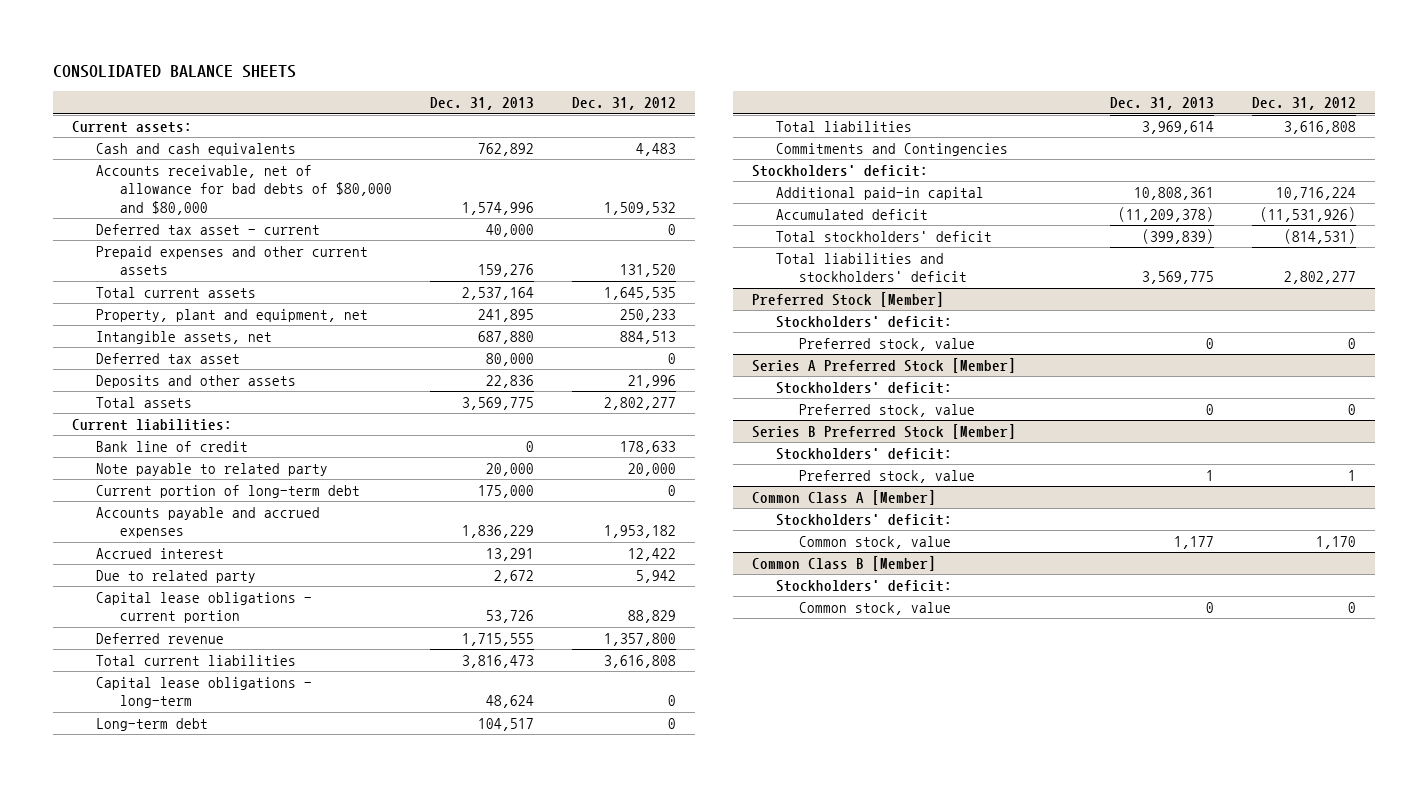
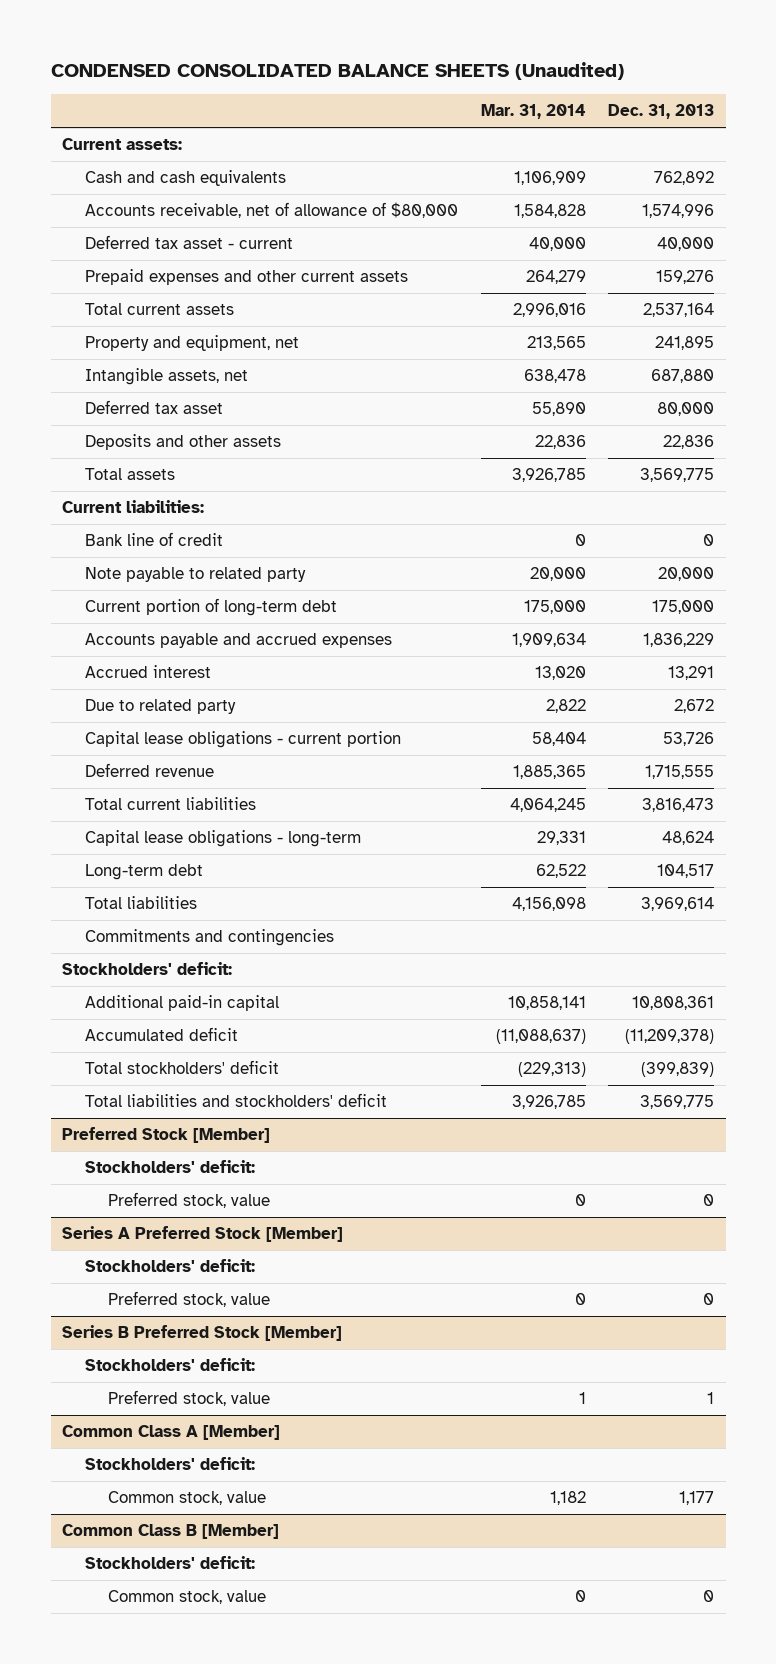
- CONSOLIDATED BALANCE SHEETS
+ CONDENSED CONSOLIDATED BALANCE SHEETS (Unaudited)
- | Dec. 31, 2013 | Dec. 31, 2012
+ | Mar. 31, 2014 | Dec. 31, 2013
- Accounts receivable, net of allowance for bad debts of $80,000 and $80,000 | 1,574,996 | 1,509,532
+ Accounts receivable, net of allowance of $80,000 | 1,584,828 | 1,574,996
- Property, plant and equipment, net | 241,895 | 250,233
+ Property and equipment, net | 213,565 | 241,895
- Commitments and Contingencies
+ Commitments and contingencies

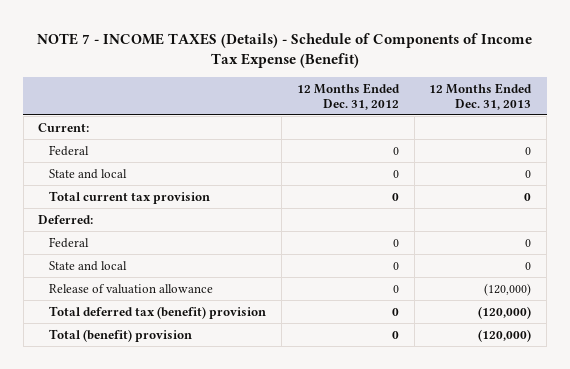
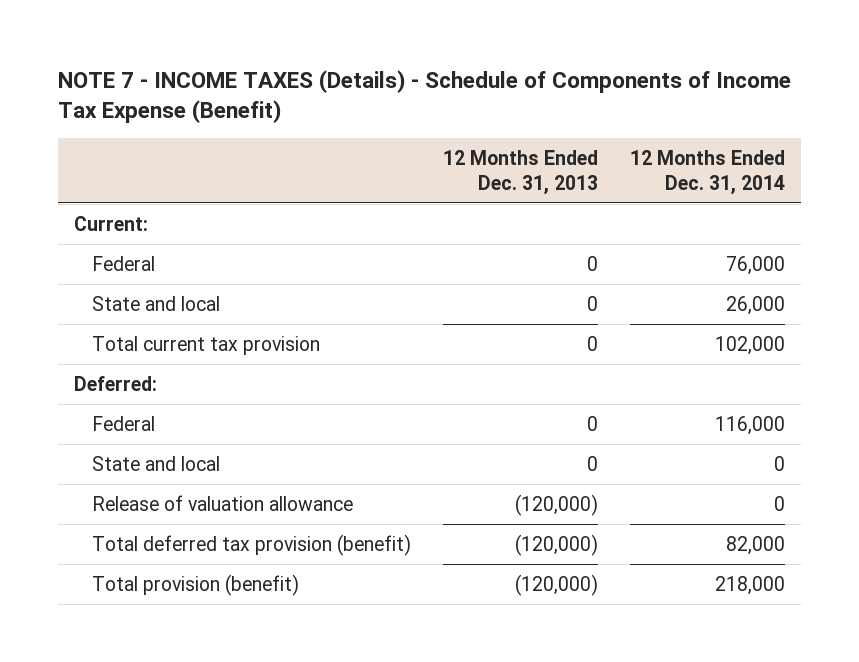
- | 12 Months Ended Dec. 31, 2012 | 12 Months Ended Dec. 31, 2013
+ | 12 Months Ended Dec. 31, 2013 | 12 Months Ended Dec. 31, 2014
- Total deferred tax (benefit) provision | 0 | (120,000)
- Total (benefit) provision | 0 | (120,000)
+ Total deferred tax provision (benefit) | (120,000) | 82,000
+ Total provision (benefit) | (120,000) | 218,000

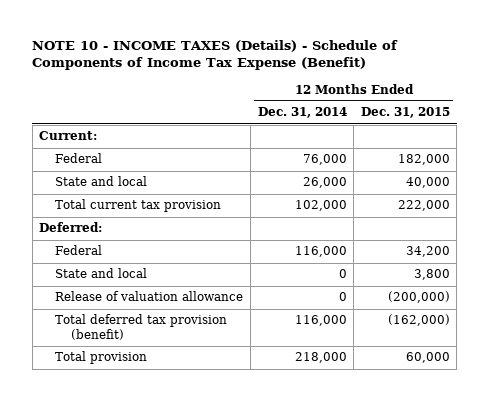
- NOTE 7 - INCOME TAXES (Details) - Schedule of Components of Income Tax Expense (Benefit)
+ NOTE 10 - INCOME TAXES (Details) - Schedule of Components of Income Tax Expense (Benefit)
- | 12 Months Ended Dec. 31, 2013 | 12 Months Ended Dec. 31, 2014
+ | 12 Months Ended Dec. 31, 2014 | 12 Months Ended Dec. 31, 2015
- Total deferred tax provision (benefit) | (120,000) | 82,000
- Total provision (benefit) | (120,000) | 218,000
+ Total deferred tax provision (benefit) | 116,000 | (162,000)
+ Total provision | 218,000 | 60,000

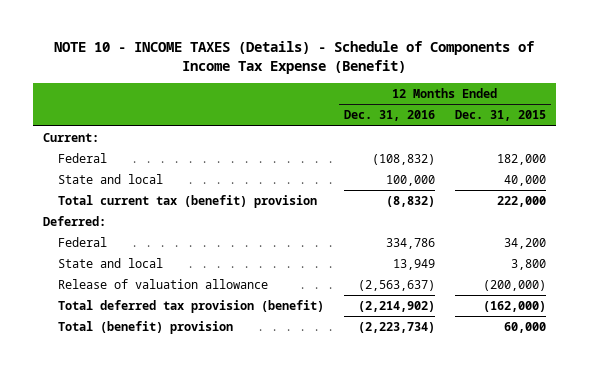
- | 12 Months Ended Dec. 31, 2014 | 12 Months Ended Dec. 31, 2015
+ | 12 Months Ended Dec. 31, 2016 | 12 Months Ended Dec. 31, 2015
- Total current tax provision | 102,000 | 222,000
+ Total current tax (benefit) provision | (8,832) | 222,000
- Total provision | 218,000 | 60,000
+ Total (benefit) provision | (2,223,734) | 60,000

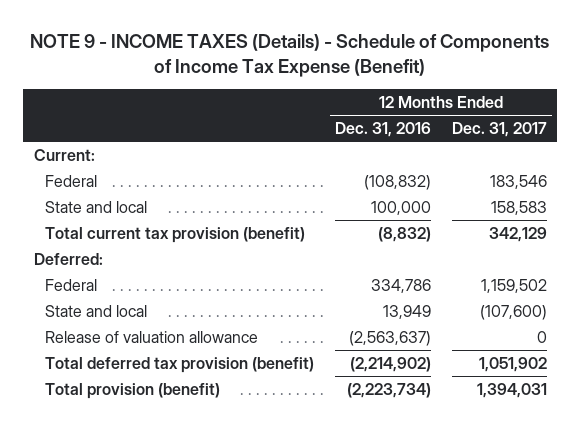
- NOTE 10 - INCOME TAXES (Details) - Schedule of Components of Income Tax Expense (Benefit)
+ NOTE 9 - INCOME TAXES (Details) - Schedule of Components of Income Tax Expense (Benefit)
- | 12 Months Ended Dec. 31, 2016 | 12 Months Ended Dec. 31, 2015
+ | 12 Months Ended Dec. 31, 2016 | 12 Months Ended Dec. 31, 2017
- Total current tax (benefit) provision | (8,832) | 222,000
+ Total current tax provision (benefit) | (8,832) | 342,129
- Total (benefit) provision | (2,223,734) | 60,000
+ Total provision (benefit) | (2,223,734) | 1,394,031

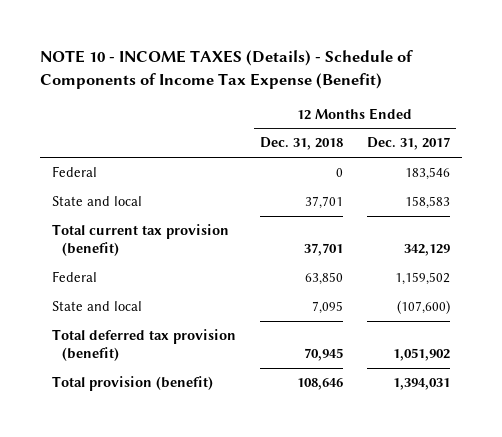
- NOTE 9 - INCOME TAXES (Details) - Schedule of Components of Income Tax Expense (Benefit)
+ NOTE 10 - INCOME TAXES (Details) - Schedule of Components of Income Tax Expense (Benefit)
- | 12 Months Ended Dec. 31, 2016 | 12 Months Ended Dec. 31, 2017
+ | 12 Months Ended Dec. 31, 2018 | 12 Months Ended Dec. 31, 2017
- Current:
- Deferred:
- Release of valuation allowance | (2,563,637) | 0

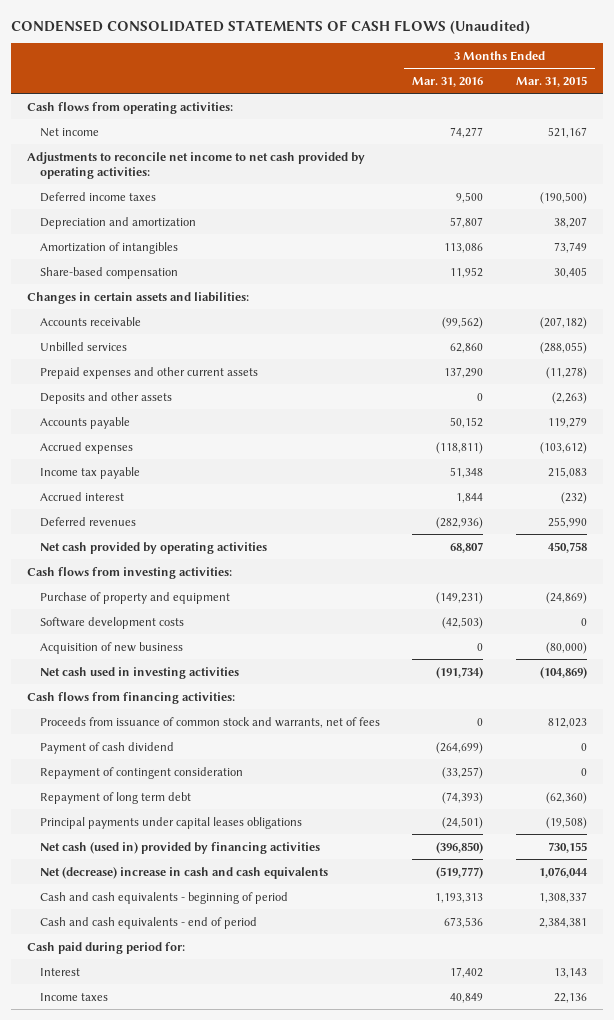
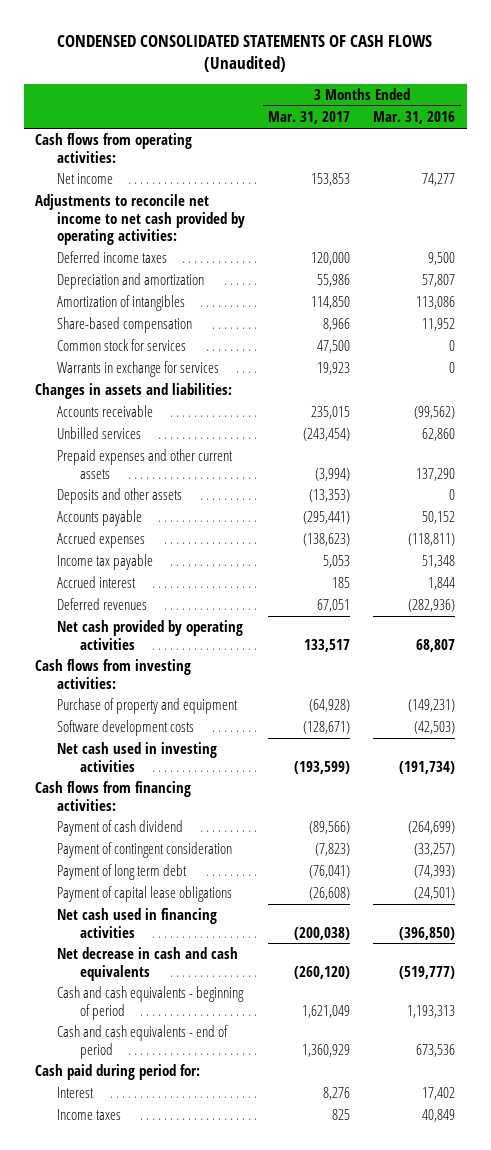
- | 3 Months Ended Mar. 31, 2016 | 3 Months Ended Mar. 31, 2015
+ | 3 Months Ended Mar. 31, 2017 | 3 Months Ended Mar. 31, 2016
- Changes in certain assets and liabilities:
+ Common stock for services | 47,500 | 0
+ Warrants in exchange for services | 19,923 | 0
+ Changes in assets and liabilities:
- Acquisition of new business | 0 | (80,000)
- Proceeds from issuance of common stock and warrants, net of fees | 0 | 812,023
- Repayment of contingent consideration | (33,257) | 0
- Repayment of long term debt | (74,393) | (62,360)
- Principal payments under capital leases obligations | (24,501) | (19,508)
- Net cash (used in) provided by financing activities | (396,850) | 730,155
- Net (decrease) increase in cash and cash equivalents | (519,777) | 1,076,044
+ Payment of contingent consideration | (7,823) | (33,257)
+ Payment of long term debt | (76,041) | (74,393)
+ Payment of capital lease obligations | (26,608) | (24,501)
+ Net cash used in financing activities | (200,038) | (396,850)
+ Net decrease in cash and cash equivalents | (260,120) | (519,777)

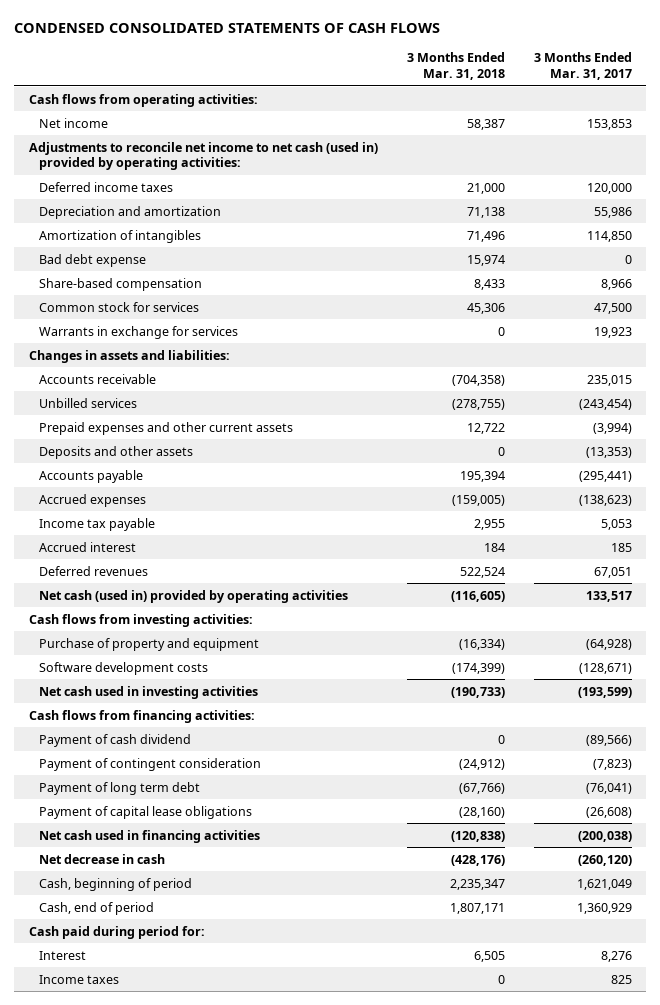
- CONDENSED CONSOLIDATED STATEMENTS OF CASH FLOWS (Unaudited)
+ CONDENSED CONSOLIDATED STATEMENTS OF CASH FLOWS
- | 3 Months Ended Mar. 31, 2017 | 3 Months Ended Mar. 31, 2016
+ | 3 Months Ended Mar. 31, 2018 | 3 Months Ended Mar. 31, 2017
- Adjustments to reconcile net income to net cash provided by operating activities:
+ Adjustments to reconcile net income to net cash (used in) provided by operating activities:
+ Bad debt expense | 15,974 | 0
- Net cash provided by operating activities | 133,517 | 68,807
+ Net cash (used in) provided by operating activities | (116,605) | 133,517
- Net decrease in cash and cash equivalents | (260,120) | (519,777)
- Cash and cash equivalents - beginning of period | 1,621,049 | 1,193,313
- Cash and cash equivalents - end of period | 1,360,929 | 673,536
+ Net decrease in cash | (428,176) | (260,120)
+ Cash, beginning of period | 2,235,347 | 1,621,049
+ Cash, end of period | 1,807,171 | 1,360,929

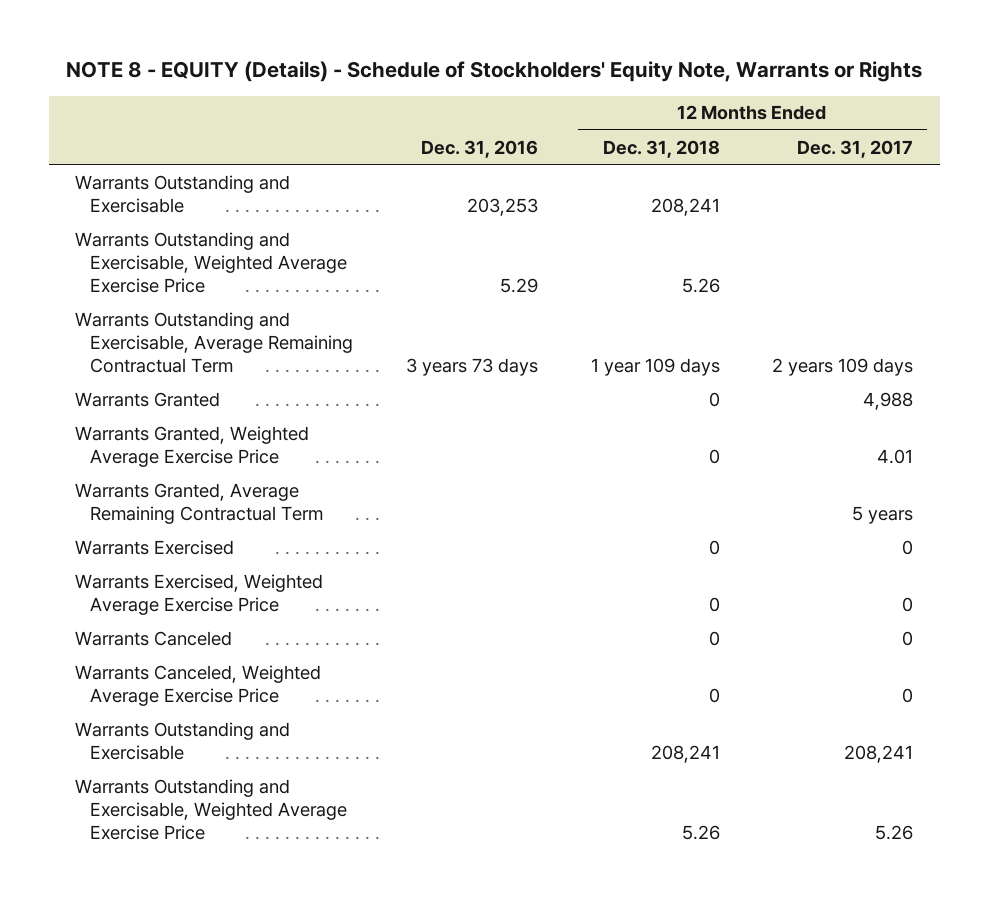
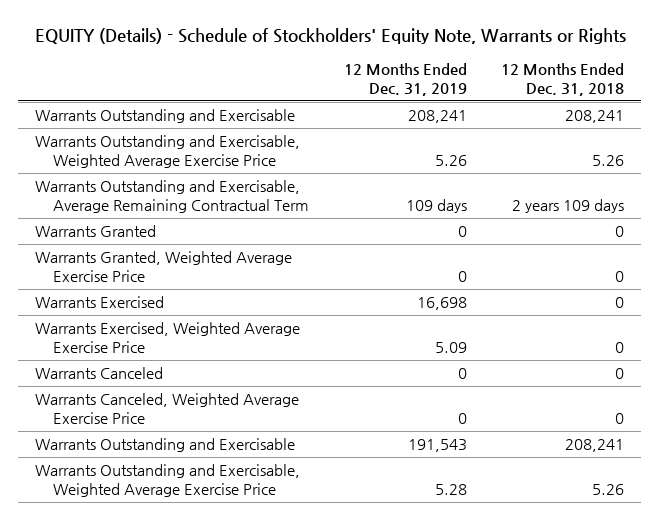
- NOTE 8 - EQUITY (Details) - Schedule of Stockholders' Equity Note, Warrants or Rights
+ EQUITY (Details) - Schedule of Stockholders' Equity Note, Warrants or Rights
- | Dec. 31, 2016 | 12 Months Ended Dec. 31, 2018 | 12 Months Ended Dec. 31, 2017
+ | 12 Months Ended Dec. 31, 2019 | 12 Months Ended Dec. 31, 2018
- Warrants Outstanding and Exercisable, Average Remaining Contractual Term | 3 years 73 days | 1 year 109 days | 2 years 109 days
+ Warrants Outstanding and Exercisable, Average Remaining Contractual Term | 109 days | 2 years 109 days
- Warrants Granted, Average Remaining Contractual Term | | | 5 years

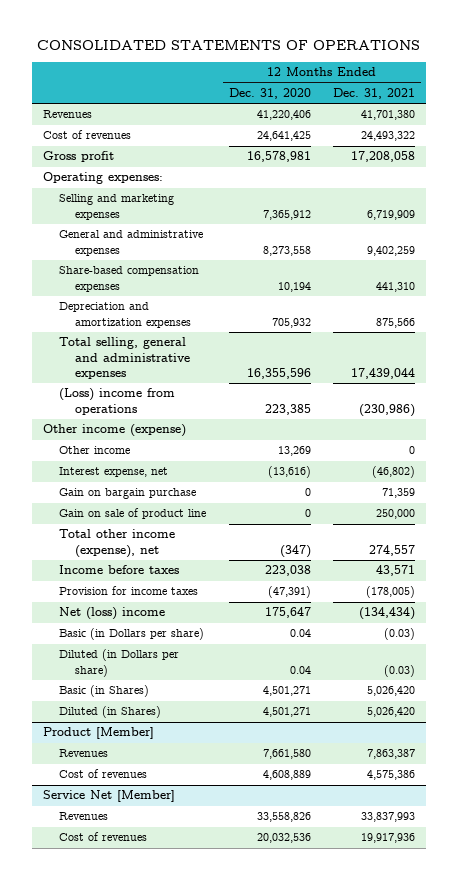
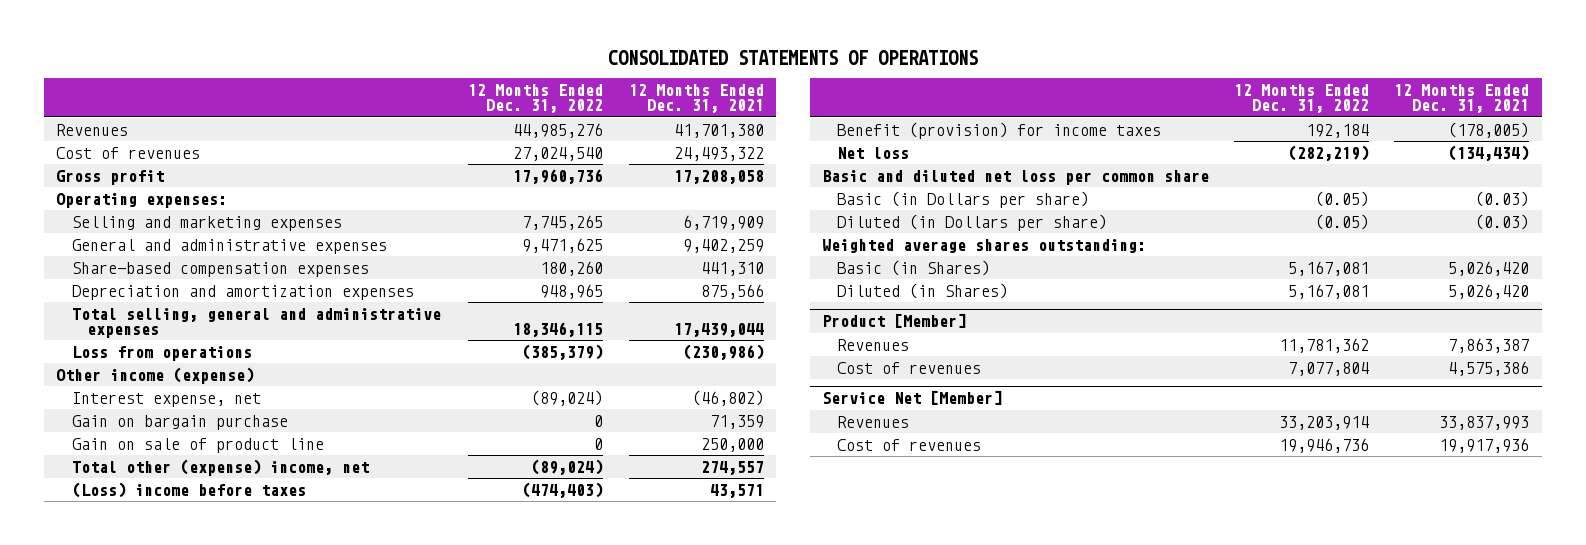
- | 12 Months Ended Dec. 31, 2020 | 12 Months Ended Dec. 31, 2021
+ | 12 Months Ended Dec. 31, 2022 | 12 Months Ended Dec. 31, 2021
- (Loss) income from operations | 223,385 | (230,986)
+ Loss from operations | (385,379) | (230,986)
- Other income | 13,269 | 0
- Total other income (expense), net | (347) | 274,557
- Income before taxes | 223,038 | 43,571
- Provision for income taxes | (47,391) | (178,005)
- Net (loss) income | 175,647 | (134,434)
+ Total other (expense) income, net | (89,024) | 274,557
+ (Loss) income before taxes | (474,403) | 43,571
+ Benefit (provision) for income taxes | 192,184 | (178,005)
+ Net loss | (282,219) | (134,434)
+ Basic and diluted net loss per common share
+ Weighted average shares outstanding:

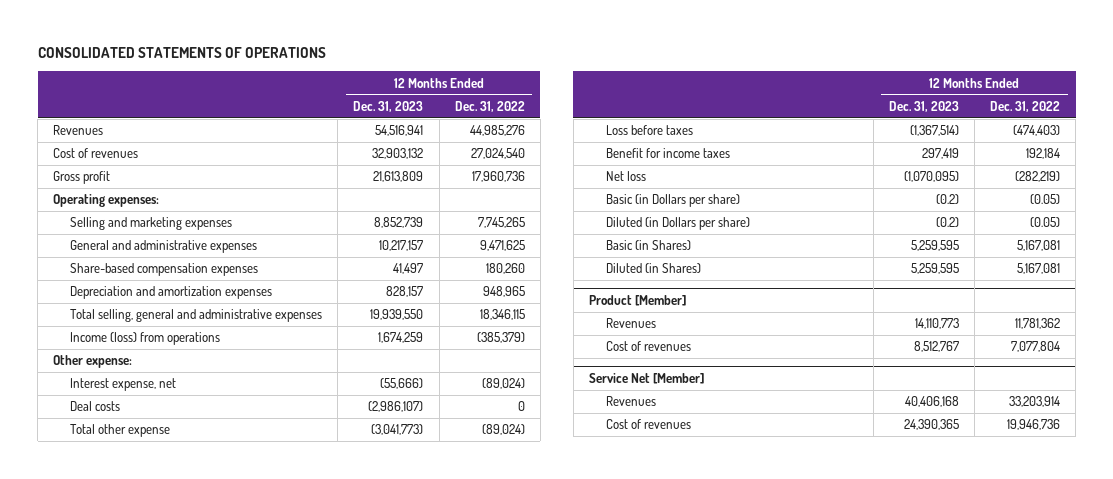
- | 12 Months Ended Dec. 31, 2022 | 12 Months Ended Dec. 31, 2021
+ | 12 Months Ended Dec. 31, 2023 | 12 Months Ended Dec. 31, 2022
- Loss from operations | (385,379) | (230,986)
- Other income (expense)
+ Income (loss) from operations | 1,674,259 | (385,379)
+ Other expense:
- Gain on bargain purchase | 0 | 71,359
- Gain on sale of product line | 0 | 250,000
- Total other (expense) income, net | (89,024) | 274,557
- (Loss) income before taxes | (474,403) | 43,571
- Benefit (provision) for income taxes | 192,184 | (178,005)
+ Deal costs | (2,986,107) | 0
+ Total other expense | (3,041,773) | (89,024)
+ Loss before taxes | (1,367,514) | (474,403)
+ Benefit for income taxes | 297,419 | 192,184
- Basic and diluted net loss per common share
- Weighted average shares outstanding:

